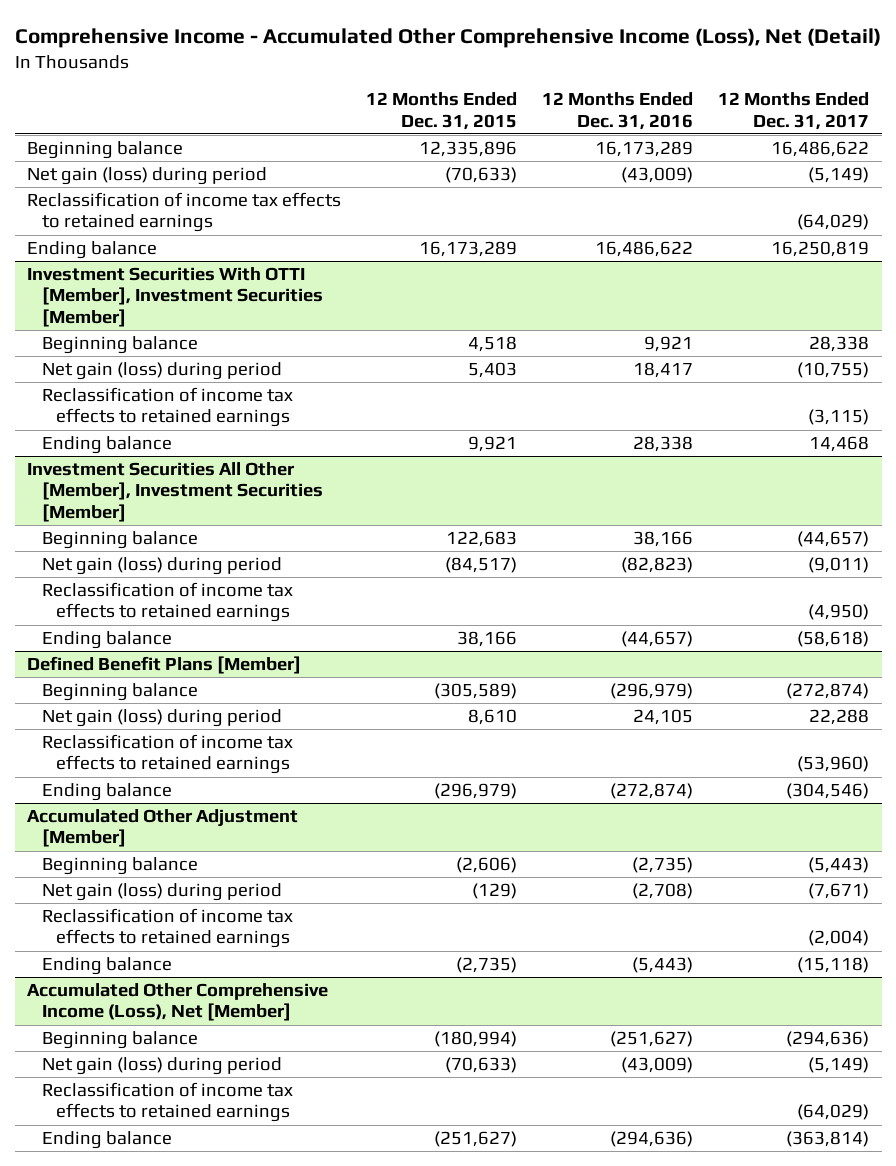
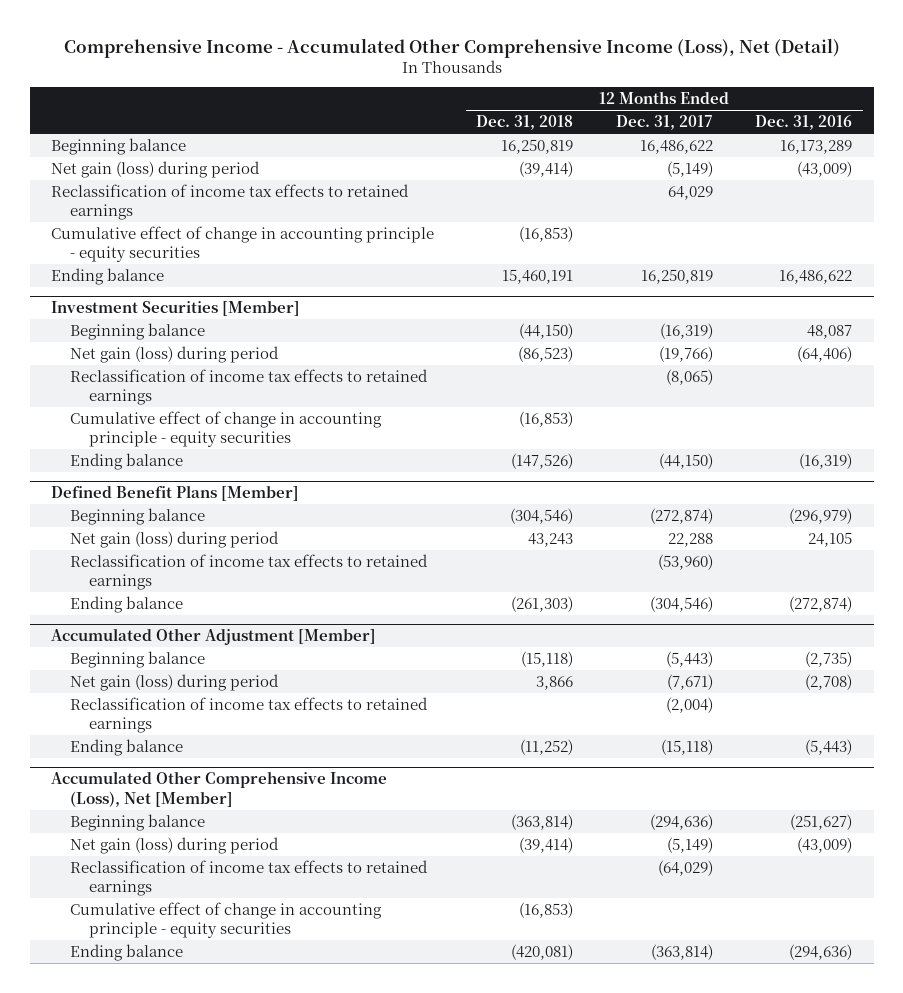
- | 12 Months Ended Dec. 31, 2015 | 12 Months Ended Dec. 31, 2016 | 12 Months Ended Dec. 31, 2017
+ | 12 Months Ended Dec. 31, 2018 | 12 Months Ended Dec. 31, 2017 | 12 Months Ended Dec. 31, 2016
- Reclassification of income tax effects to retained earnings | | | (64,029)
+ Reclassification of income tax effects to retained earnings | | 64,029 |
+ Cumulative effect of change in accounting principle - equity securities | (16,853) | |
- Investment Securities With OTTI [Member], Investment Securities [Member]
- Beginning balance | 4,518 | 9,921 | 28,338
- Net gain (loss) during period | 5,403 | 18,417 | (10,755)
- Reclassification of income tax effects to retained earnings | | | (3,115)
- Ending balance | 9,921 | 28,338 | 14,468
- Investment Securities All Other [Member], Investment Securities [Member]
- Beginning balance | 122,683 | 38,166 | (44,657)
- Net gain (loss) during period | (84,517) | (82,823) | (9,011)
- Reclassification of income tax effects to retained earnings | | | (4,950)
- Ending balance | 38,166 | (44,657) | (58,618)
+ Investment Securities [Member]
+ Beginning balance | (44,150) | (16,319) | 48,087
+ Net gain (loss) during period | (86,523) | (19,766) | (64,406)
+ Reclassification of income tax effects to retained earnings | | (8,065) |
+ Cumulative effect of change in accounting principle - equity securities | (16,853) | |
+ Ending balance | (147,526) | (44,150) | (16,319)
@ Accumulated Other Comprehensive Income (Loss), Net [Member]
+ Cumulative effect of change in accounting principle - equity securities | (16,853) | |

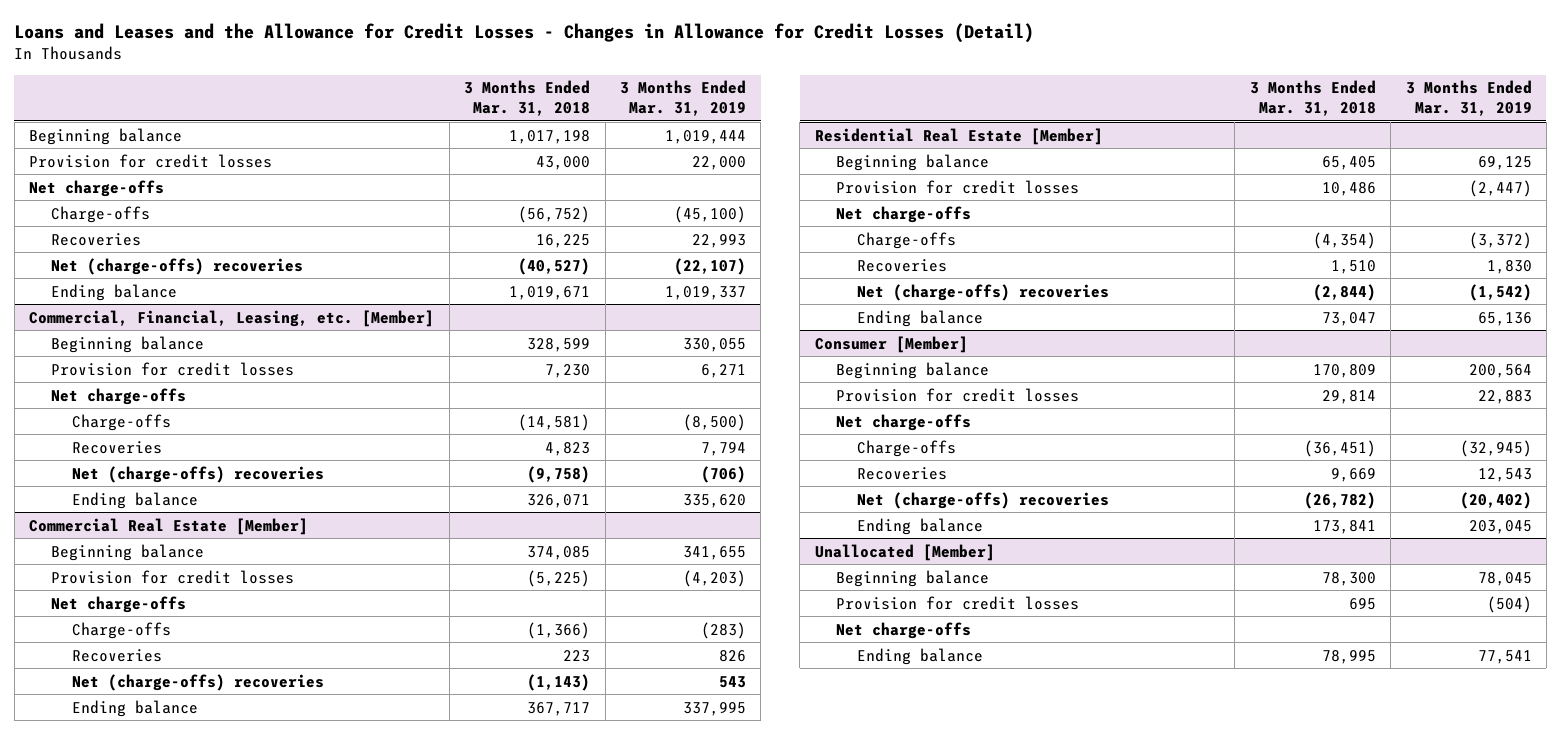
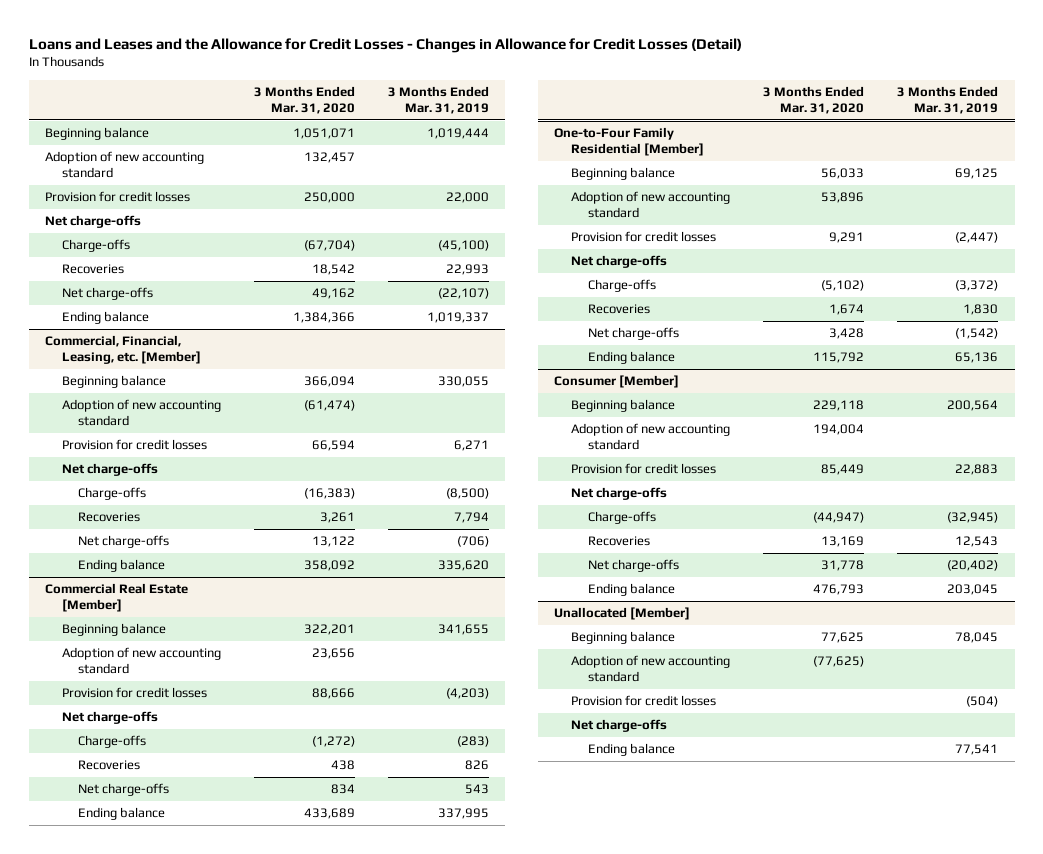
- | 3 Months Ended Mar. 31, 2018 | 3 Months Ended Mar. 31, 2019
+ | 3 Months Ended Mar. 31, 2020 | 3 Months Ended Mar. 31, 2019
+ Adoption of new accounting standard | 132,457 |
- Net (charge-offs) recoveries | (40,527) | (22,107)
+ Net charge-offs | 49,162 | (22,107)
@ Commercial, Financial, Leasing, etc. [Member]
+ Adoption of new accounting standard | (61,474) |
- Net (charge-offs) recoveries | (9,758) | (706)
+ Net charge-offs | 13,122 | (706)
@ Commercial Real Estate [Member]
+ Adoption of new accounting standard | 23,656 |
- Net (charge-offs) recoveries | (1,143) | 543
+ Net charge-offs | 834 | 543
- Residential Real Estate [Member]
+ One-to-Four Family Residential [Member]
+ Adoption of new accounting standard | 53,896 |
- Net (charge-offs) recoveries | (2,844) | (1,542)
+ Net charge-offs | 3,428 | (1,542)
@ Consumer [Member]
+ Adoption of new accounting standard | 194,004 |
- Net (charge-offs) recoveries | (26,782) | (20,402)
+ Net charge-offs | 31,778 | (20,402)
@ Unallocated [Member]
+ Adoption of new accounting standard | (77,625) |

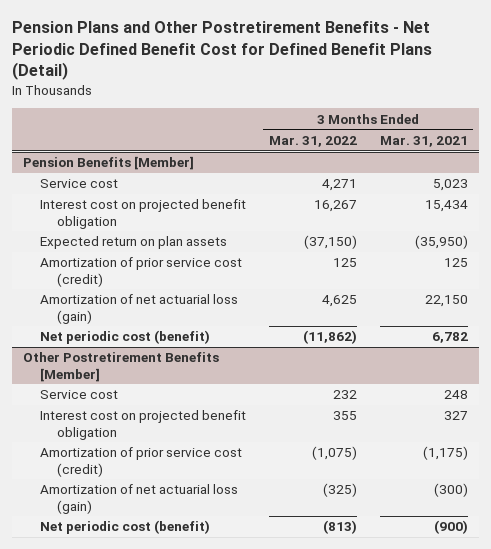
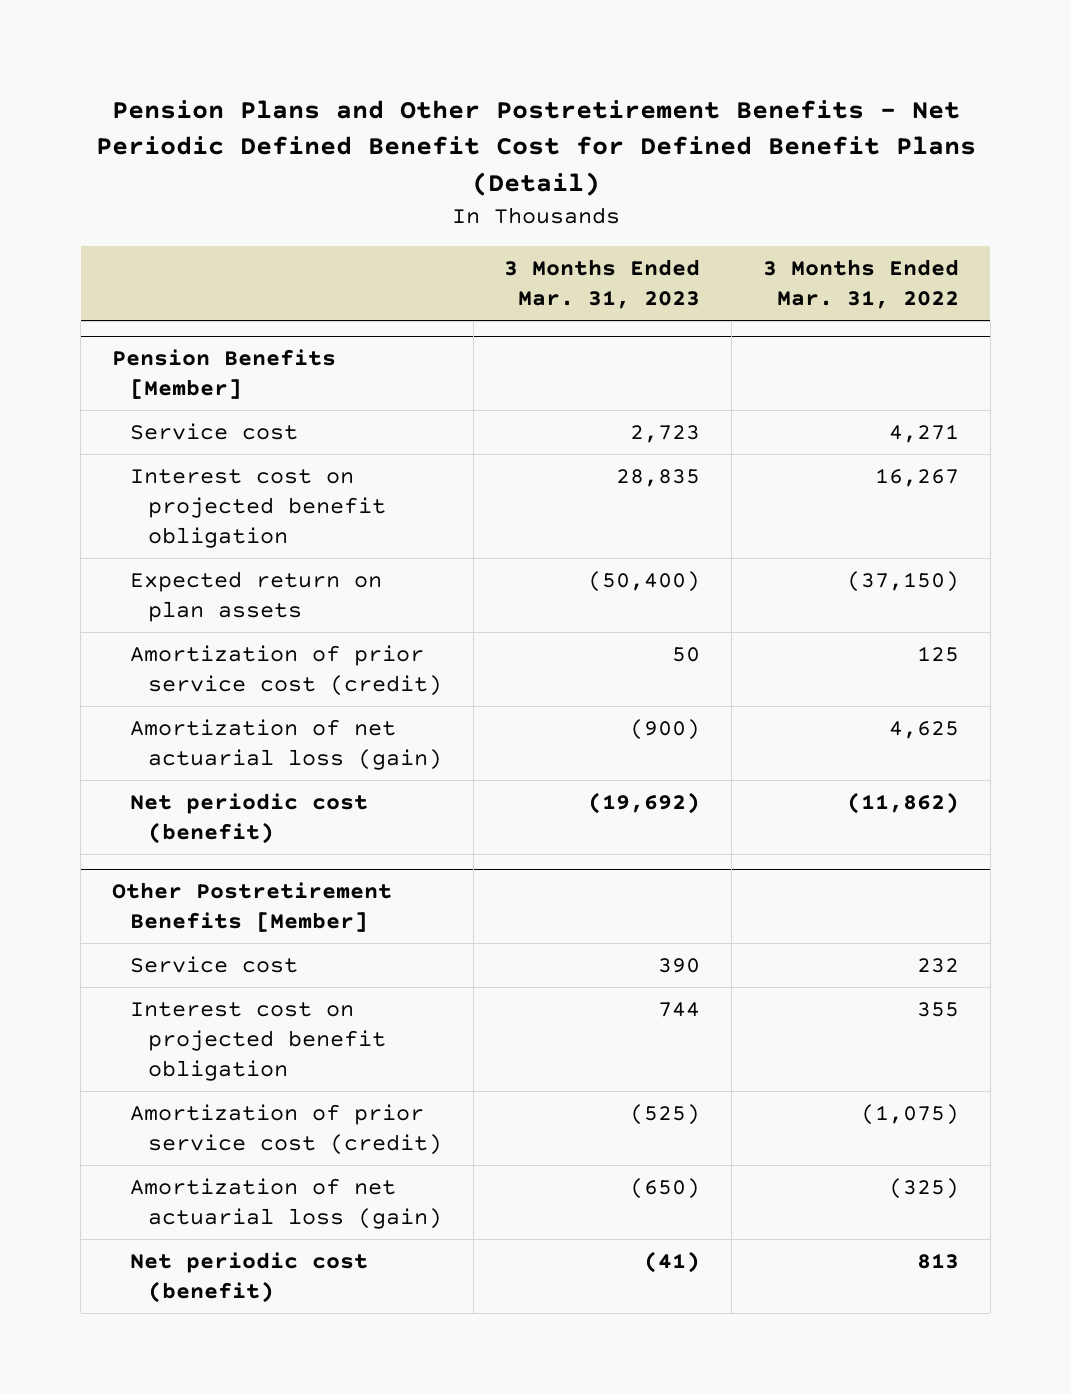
- | 3 Months Ended Mar. 31, 2022 | 3 Months Ended Mar. 31, 2021
+ | 3 Months Ended Mar. 31, 2023 | 3 Months Ended Mar. 31, 2022
@ Other Postretirement Benefits [Member]
- Net periodic cost (benefit) | (813) | (900)
+ Net periodic cost (benefit) | (41) | 813

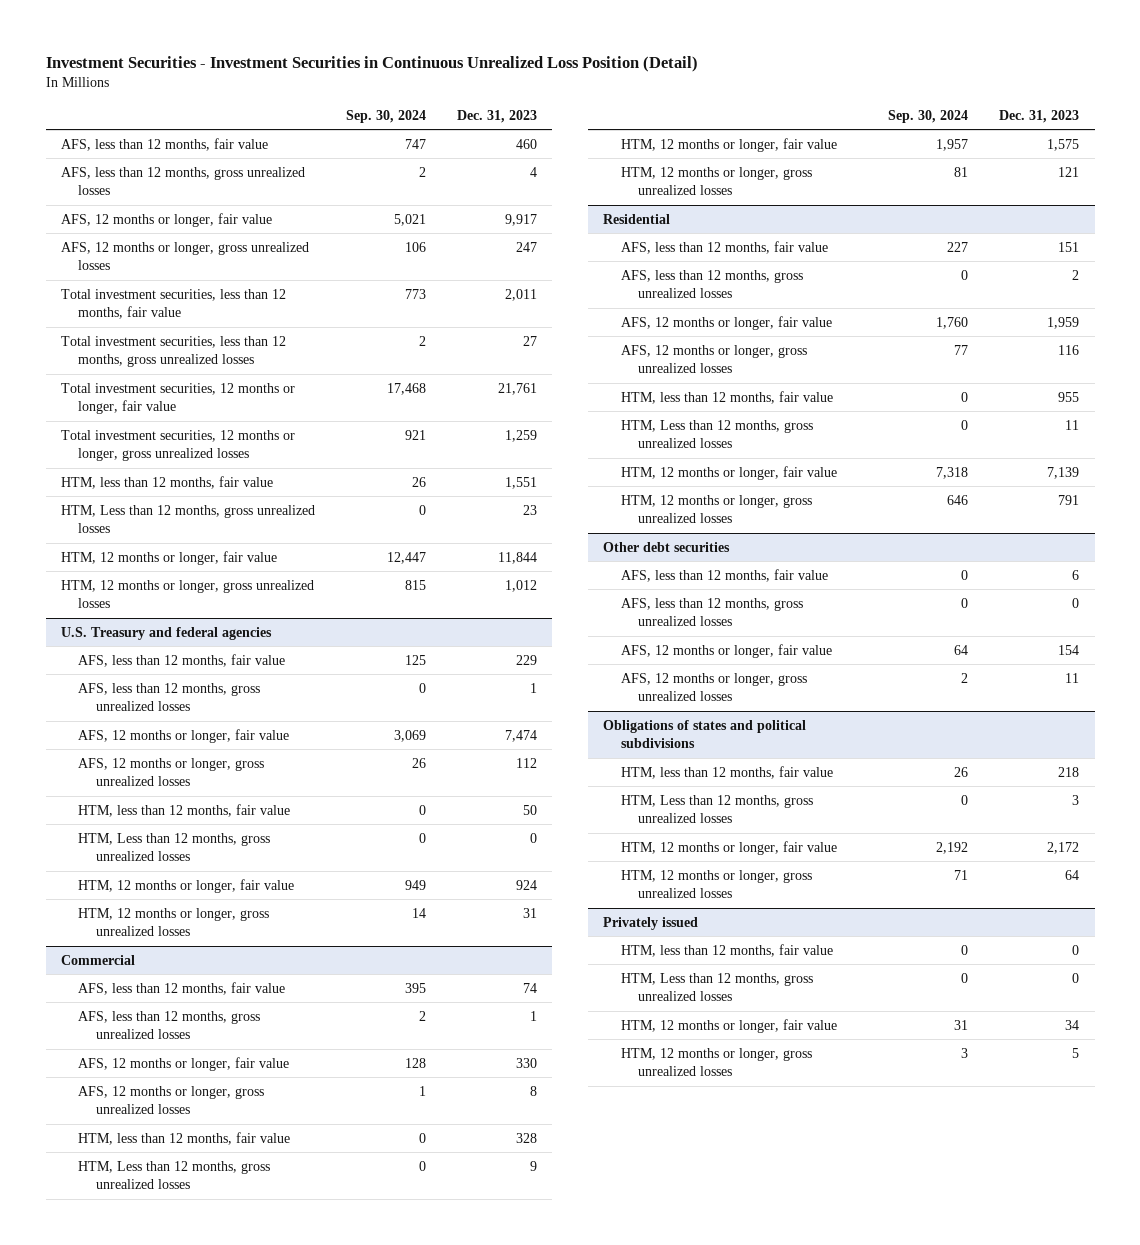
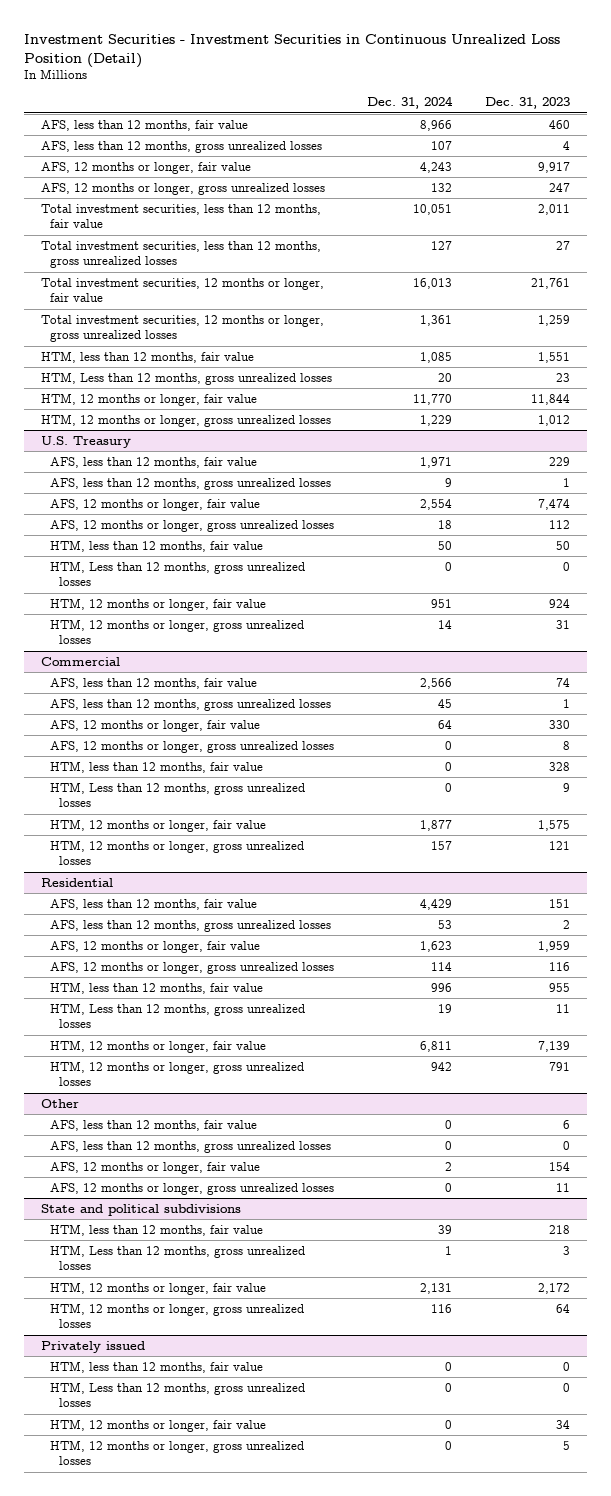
- | Sep. 30, 2024 | Dec. 31, 2023
+ | Dec. 31, 2024 | Dec. 31, 2023
- U.S. Treasury and federal agencies
+ U.S. Treasury
- Other debt securities
+ Other
- Obligations of states and political subdivisions
+ State and political subdivisions

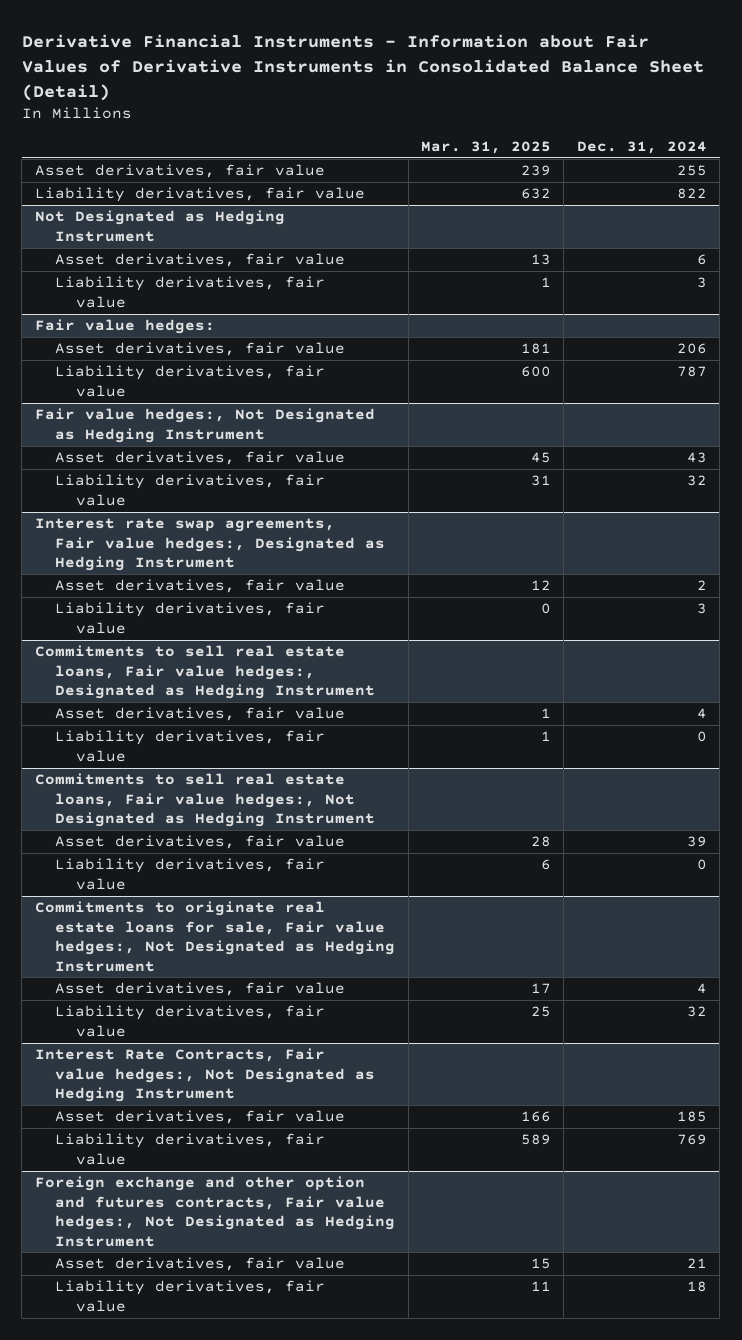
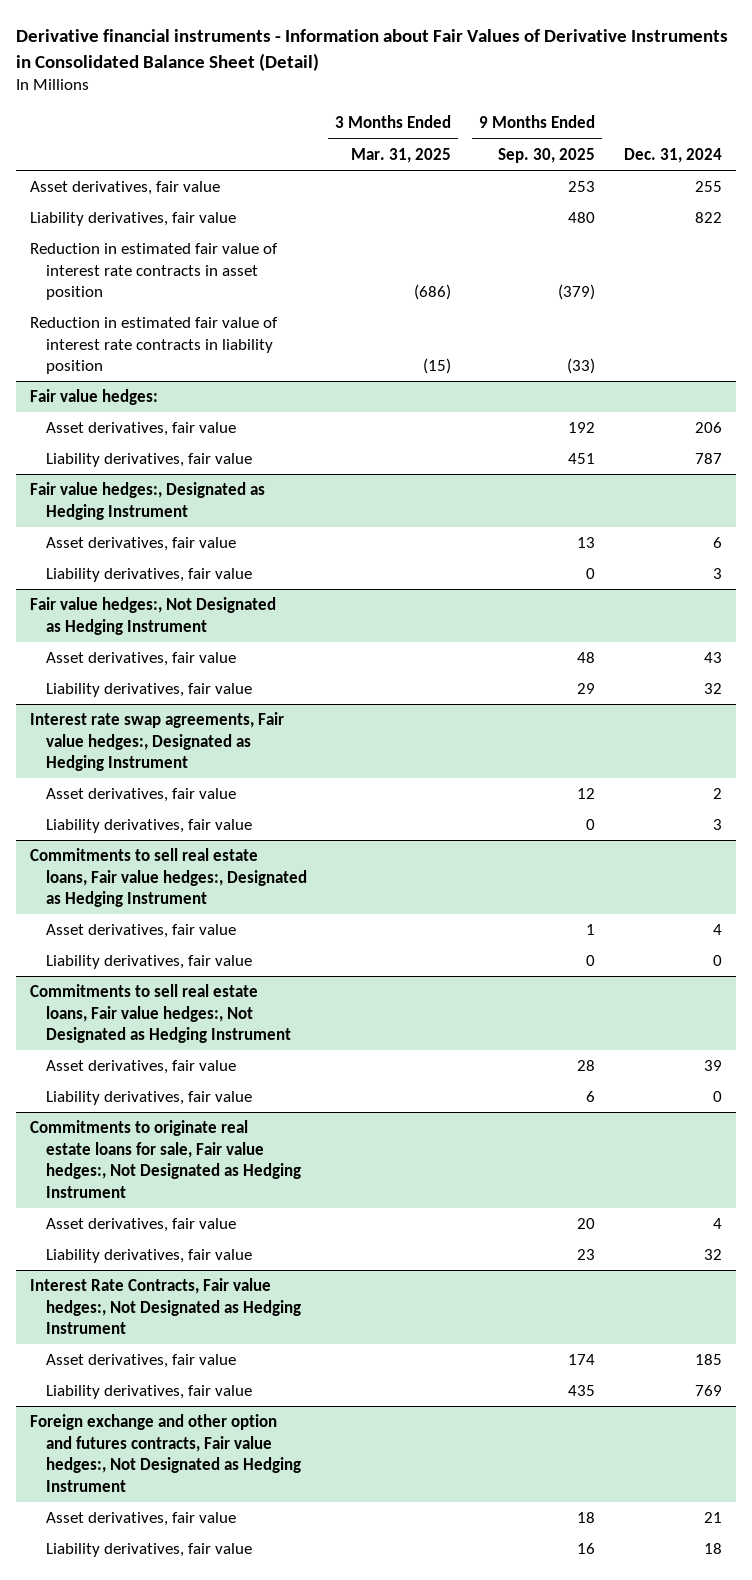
- Derivative Financial Instruments - Information about Fair Values of Derivative Instruments in Consolidated Balance Sheet (Detail)
+ Derivative financial instruments - Information about Fair Values of Derivative Instruments in Consolidated Balance Sheet (Detail)
- | Mar. 31, 2025 | Dec. 31, 2024
+ | 3 Months Ended Mar. 31, 2025 | 9 Months Ended Sep. 30, 2025 | Dec. 31, 2024
- Not Designated as Hedging Instrument
- Asset derivatives, fair value | 13 | 6
- Liability derivatives, fair value | 1 | 3
+ Reduction in estimated fair value of interest rate contracts in asset position | (686) | (379) |
+ Reduction in estimated fair value of interest rate contracts in liability position | (15) | (33) |
+ Fair value hedges:, Designated as Hedging Instrument
+ Asset derivatives, fair value | | 13 | 6
+ Liability derivatives, fair value | | 0 | 3

